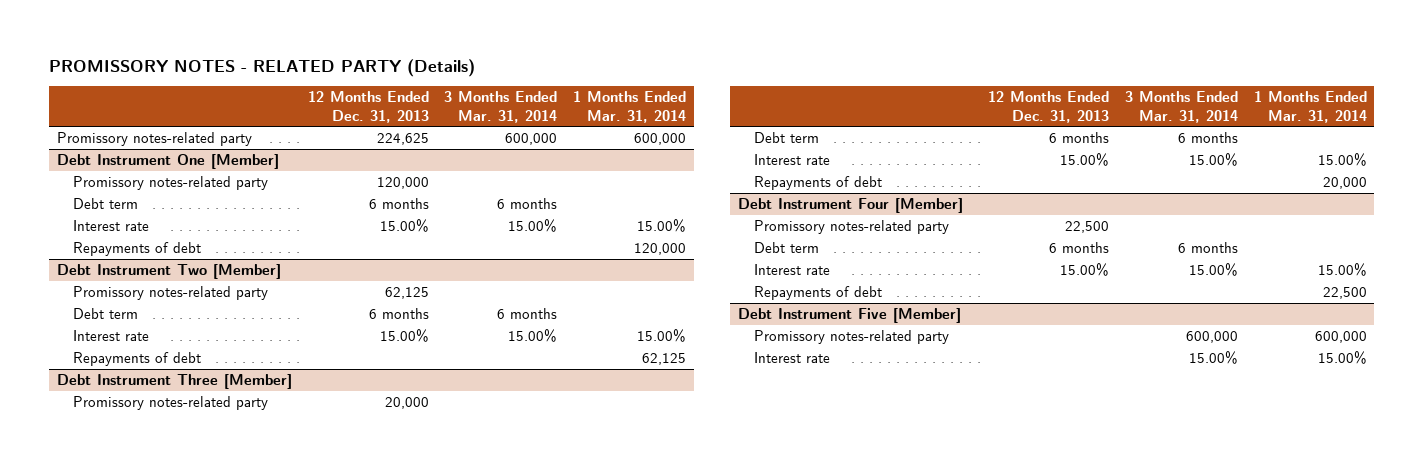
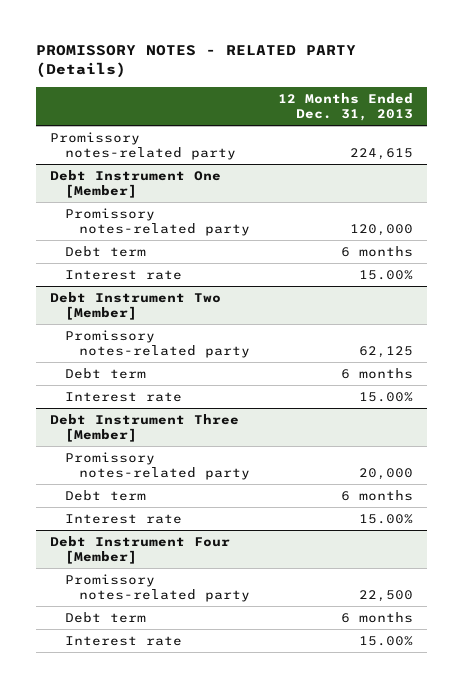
- | 12 Months Ended Dec. 31, 2013 | 3 Months Ended Mar. 31, 2014 | 1 Months Ended Mar. 31, 2014
+ | 12 Months Ended Dec. 31, 2013
- Promissory notes-related party | 224,625 | 600,000 | 600,000
+ Promissory notes-related party | 224,615
@ Debt Instrument One [Member]
- Repayments of debt | | | 120,000
@ Debt Instrument Two [Member]
- Repayments of debt | | | 62,125
@ Debt Instrument Three [Member]
- Repayments of debt | | | 20,000
@ Debt Instrument Four [Member]
- Repayments of debt | | | 22,500
- Debt Instrument Five [Member]
- Promissory notes-related party | | 600,000 | 600,000
- Interest rate | | 15.00% | 15.00%

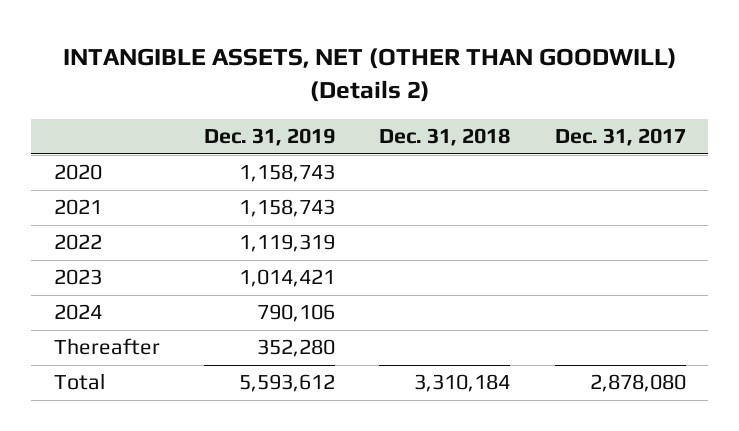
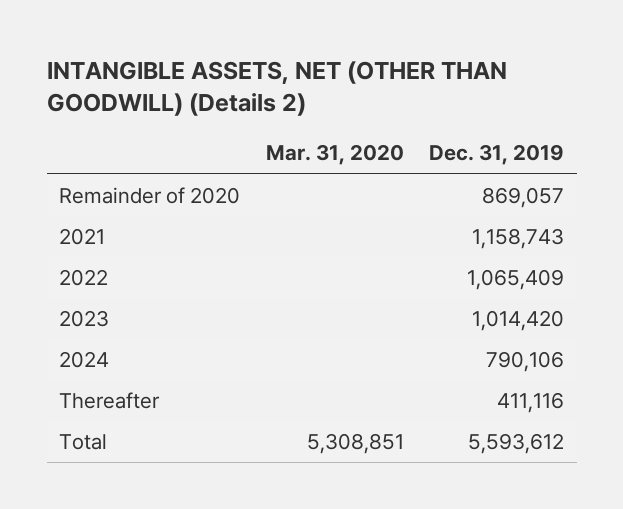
- | Dec. 31, 2019 | Dec. 31, 2018 | Dec. 31, 2017
+ | Mar. 31, 2020 | Dec. 31, 2019
- 2020 | 1,158,743 | |
+ Remainder of 2020 | | 869,057
- 2022 | 1,119,319 | |
- 2023 | 1,014,421 | |
+ 2022 | | 1,065,409
+ 2023 | | 1,014,420
- Thereafter | 352,280 | |
+ Thereafter | | 411,116

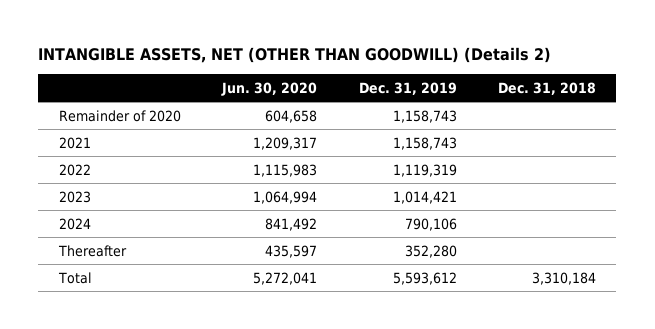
- | Mar. 31, 2020 | Dec. 31, 2019
+ | Jun. 30, 2020 | Dec. 31, 2019 | Dec. 31, 2018
- Remainder of 2020 | | 869,057
+ Remainder of 2020 | 604,658 | 1,158,743 |
- 2022 | | 1,065,409
- 2023 | | 1,014,420
+ 2022 | 1,115,983 | 1,119,319 |
+ 2023 | 1,064,994 | 1,014,421 |
- Thereafter | | 411,116
+ Thereafter | 435,597 | 352,280 |

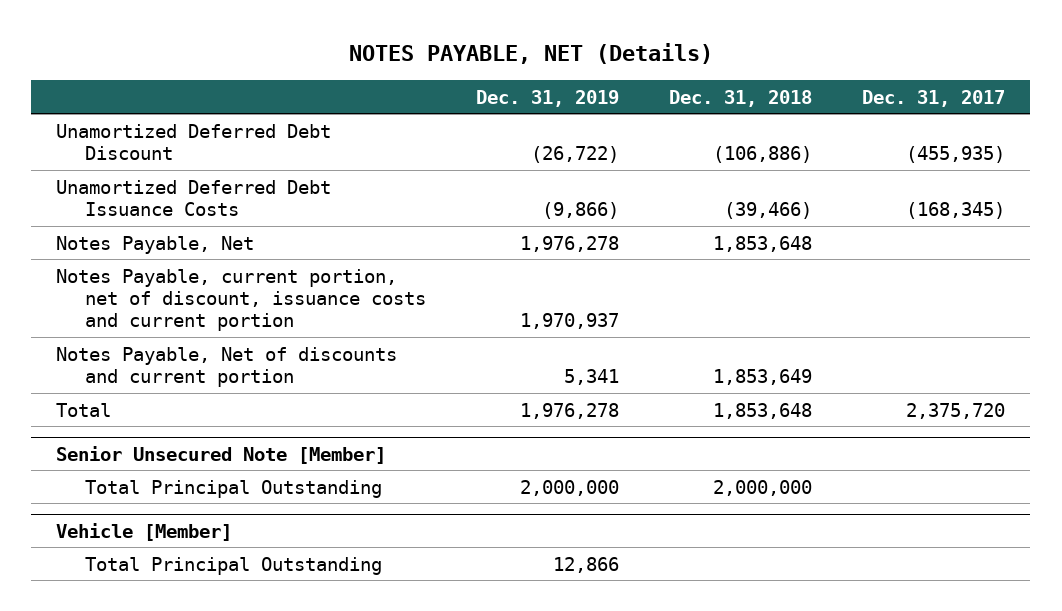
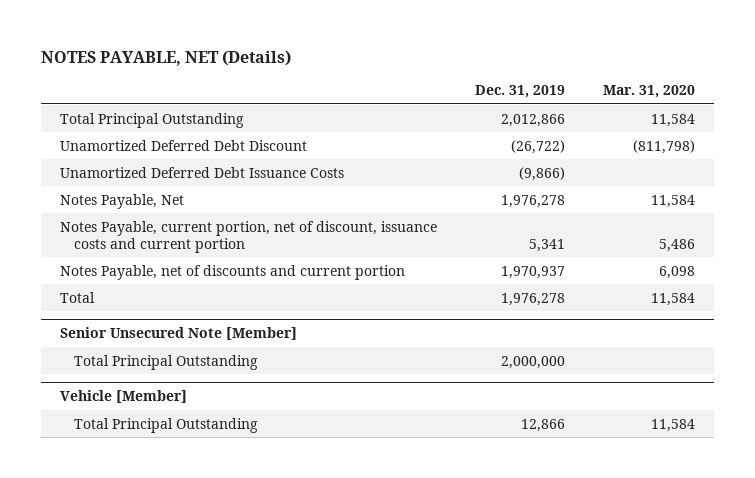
- | Dec. 31, 2019 | Dec. 31, 2018 | Dec. 31, 2017
+ | Dec. 31, 2019 | Mar. 31, 2020
+ Total Principal Outstanding | 2,012,866 | 11,584
- Notes Payable, current portion, net of discount, issuance costs and current portion | 1,970,937 | |
- Notes Payable, Net of discounts and current portion | 5,341 | 1,853,649 |
+ Notes Payable, current portion, net of discount, issuance costs and current portion | 5,341 | 5,486
+ Notes Payable, net of discounts and current portion | 1,970,937 | 6,098

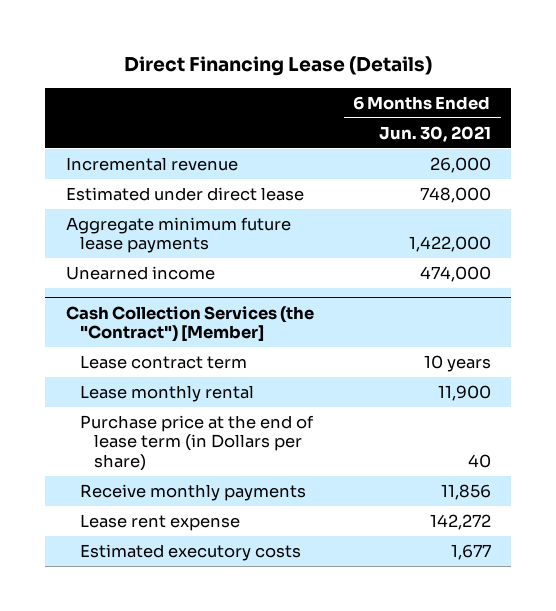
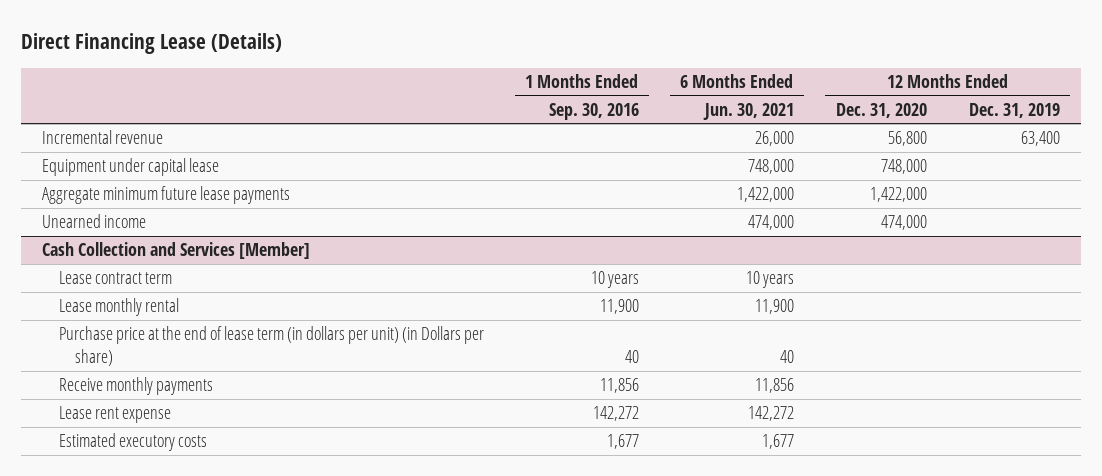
- | 6 Months Ended Jun. 30, 2021
+ | 1 Months Ended Sep. 30, 2016 | 6 Months Ended Jun. 30, 2021 | 12 Months Ended Dec. 31, 2020 | 12 Months Ended Dec. 31, 2019
- Estimated under direct lease | 748,000
+ Equipment under capital lease | | 748,000 | 748,000 |
- Cash Collection Services (the "Contract") [Member]
+ Cash Collection and Services [Member]
- Purchase price at the end of lease term (in Dollars per share) | 40
+ Purchase price at the end of lease term (in dollars per unit) (in Dollars per share) | 40 | 40 | |

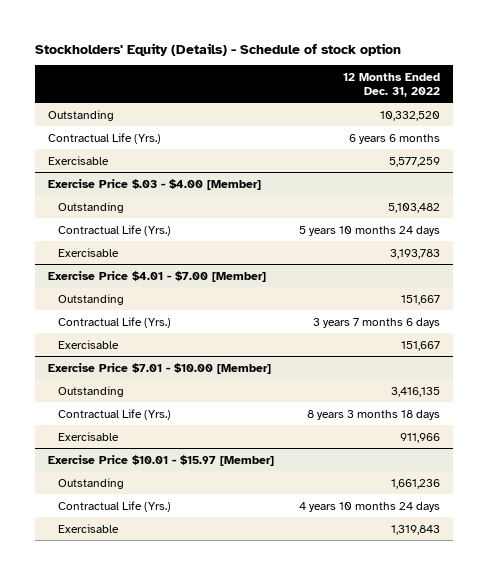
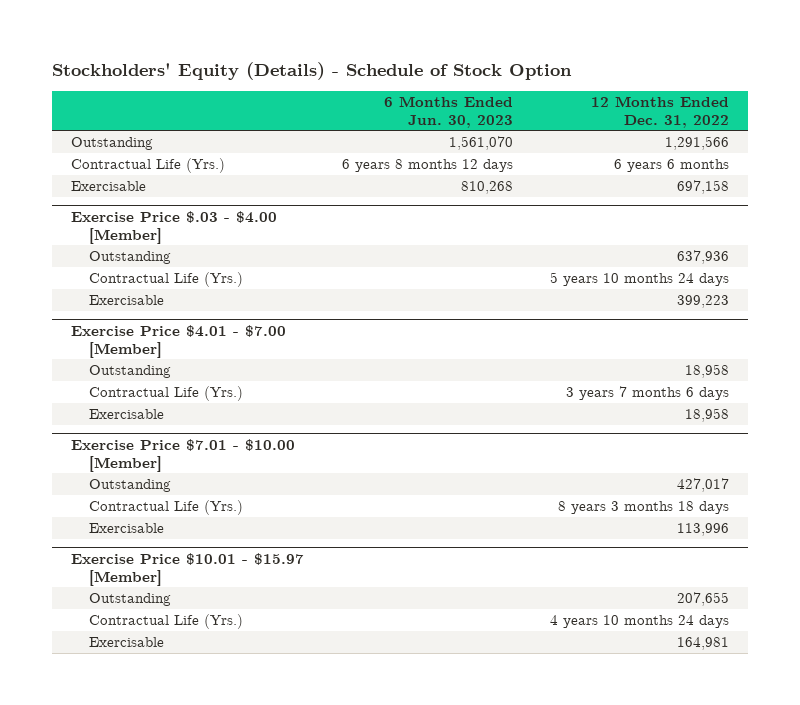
- Stockholders' Equity (Details) - Schedule of stock option
+ Stockholders' Equity (Details) - Schedule of Stock Option
- | 12 Months Ended Dec. 31, 2022
+ | 6 Months Ended Jun. 30, 2023 | 12 Months Ended Dec. 31, 2022
- Outstanding | 10,332,520
+ Outstanding | 1,561,070 | 1,291,566
- Exercisable | 5,577,259
+ Exercisable | 810,268 | 697,158
@ Exercise Price $.03 - $4.00 [Member]
- Outstanding | 5,103,482
+ Outstanding | | 637,936
- Exercisable | 3,193,783
+ Exercisable | | 399,223
@ Exercise Price $4.01 - $7.00 [Member]
- Outstanding | 151,667
+ Outstanding | | 18,958
- Exercisable | 151,667
+ Exercisable | | 18,958
@ Exercise Price $7.01 - $10.00 [Member]
- Outstanding | 3,416,135
+ Outstanding | | 427,017
- Exercisable | 911,966
+ Exercisable | | 113,996
@ Exercise Price $10.01 - $15.97 [Member]
- Outstanding | 1,661,236
+ Outstanding | | 207,655
- Exercisable | 1,319,843
+ Exercisable | | 164,981

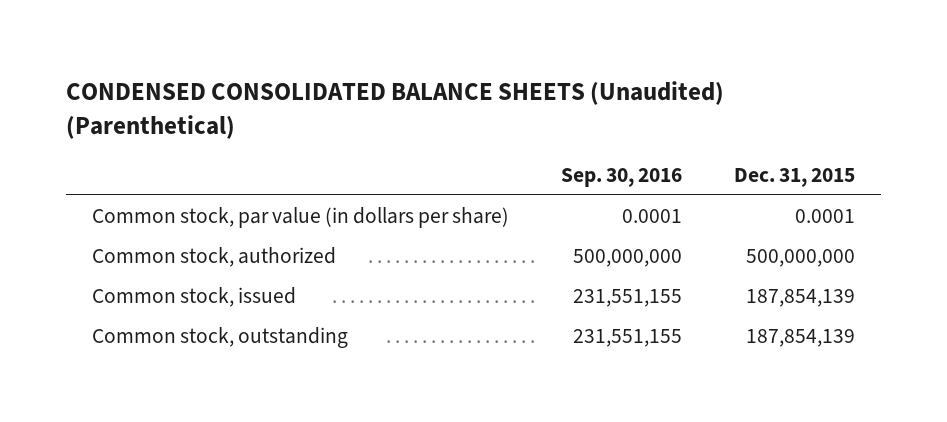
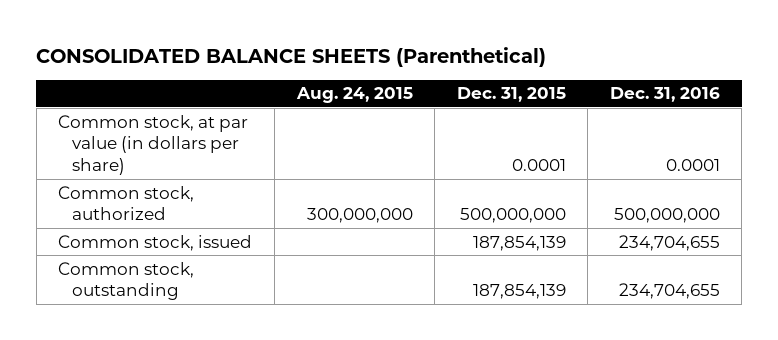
- CONDENSED CONSOLIDATED BALANCE SHEETS (Unaudited) (Parenthetical)
+ CONSOLIDATED BALANCE SHEETS (Parenthetical)
- | Sep. 30, 2016 | Dec. 31, 2015
+ | Aug. 24, 2015 | Dec. 31, 2015 | Dec. 31, 2016
- Common stock, par value (in dollars per share) | 0.0001 | 0.0001
+ Common stock, at par value (in dollars per share) | | 0.0001 | 0.0001

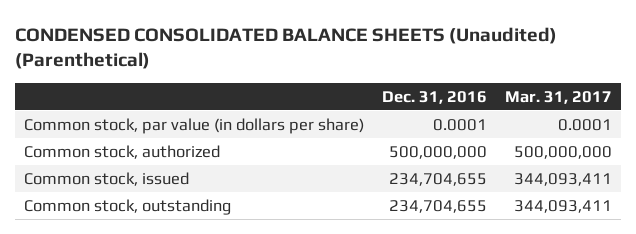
- CONSOLIDATED BALANCE SHEETS (Parenthetical)
+ CONDENSED CONSOLIDATED BALANCE SHEETS (Unaudited) (Parenthetical)
- | Aug. 24, 2015 | Dec. 31, 2015 | Dec. 31, 2016
+ | Dec. 31, 2016 | Mar. 31, 2017
- Common stock, at par value (in dollars per share) | | 0.0001 | 0.0001
+ Common stock, par value (in dollars per share) | 0.0001 | 0.0001

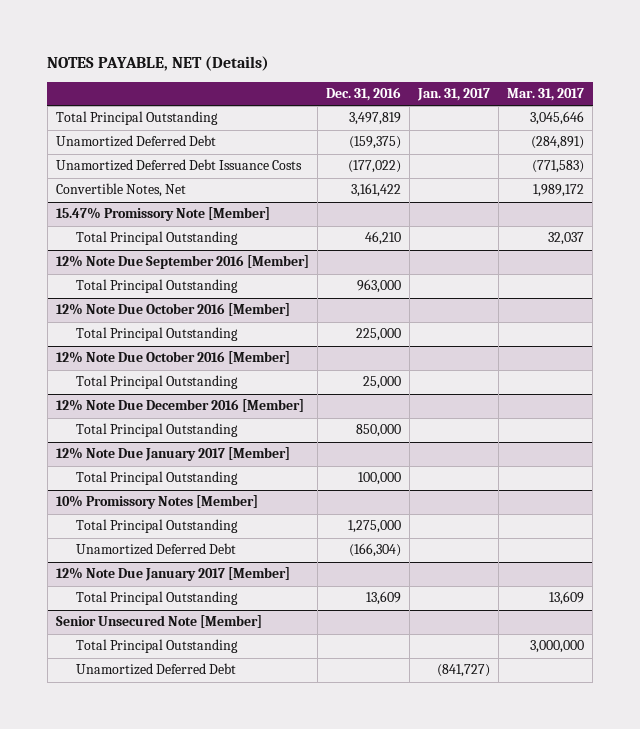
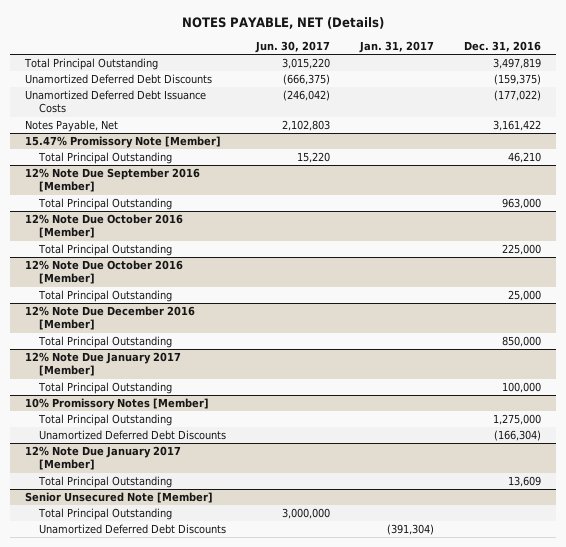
- | Dec. 31, 2016 | Jan. 31, 2017 | Mar. 31, 2017
+ | Jun. 30, 2017 | Jan. 31, 2017 | Dec. 31, 2016
- Unamortized Deferred Debt | (159,375) | | (284,891)
+ Unamortized Deferred Debt Discounts | (666,375) | | (159,375)
- Convertible Notes, Net | 3,161,422 | | 1,989,172
+ Notes Payable, Net | 2,102,803 | | 3,161,422
@ 10% Promissory Notes [Member]
- Unamortized Deferred Debt | (166,304) | |
+ Unamortized Deferred Debt Discounts | | | (166,304)
@ Senior Unsecured Note [Member]
- Unamortized Deferred Debt | | (841,727) |
+ Unamortized Deferred Debt Discounts | | (391,304) |

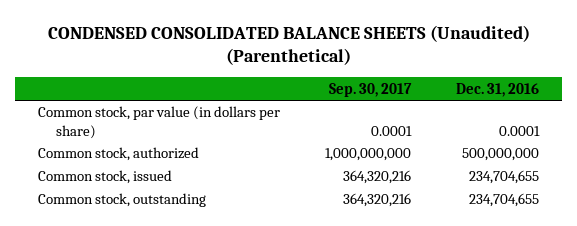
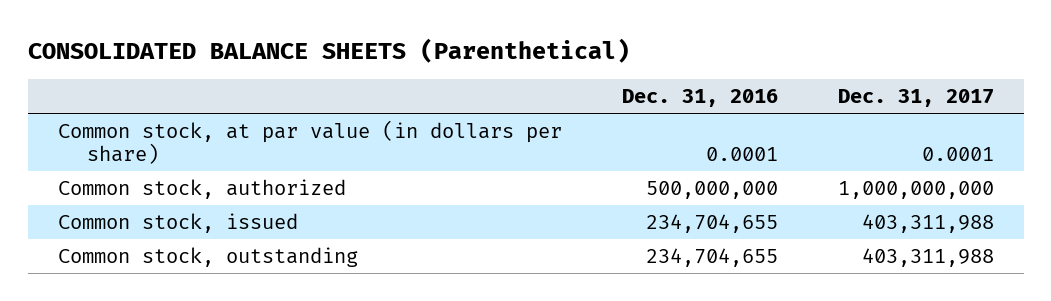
- CONDENSED CONSOLIDATED BALANCE SHEETS (Unaudited) (Parenthetical)
+ CONSOLIDATED BALANCE SHEETS (Parenthetical)
- | Sep. 30, 2017 | Dec. 31, 2016
+ | Dec. 31, 2016 | Dec. 31, 2017
- Common stock, par value (in dollars per share) | 0.0001 | 0.0001
+ Common stock, at par value (in dollars per share) | 0.0001 | 0.0001

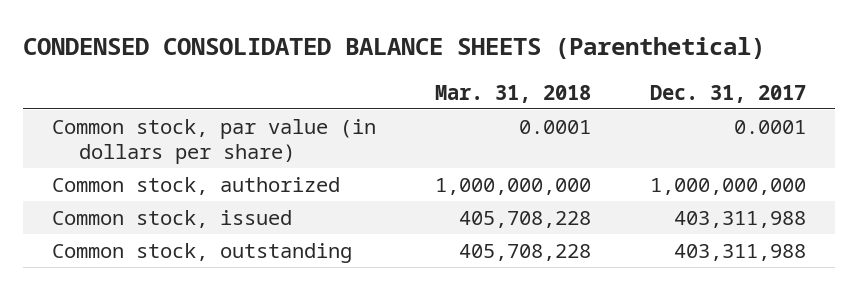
- CONSOLIDATED BALANCE SHEETS (Parenthetical)
+ CONDENSED CONSOLIDATED BALANCE SHEETS (Parenthetical)
- | Dec. 31, 2016 | Dec. 31, 2017
+ | Mar. 31, 2018 | Dec. 31, 2017
- Common stock, at par value (in dollars per share) | 0.0001 | 0.0001
+ Common stock, par value (in dollars per share) | 0.0001 | 0.0001

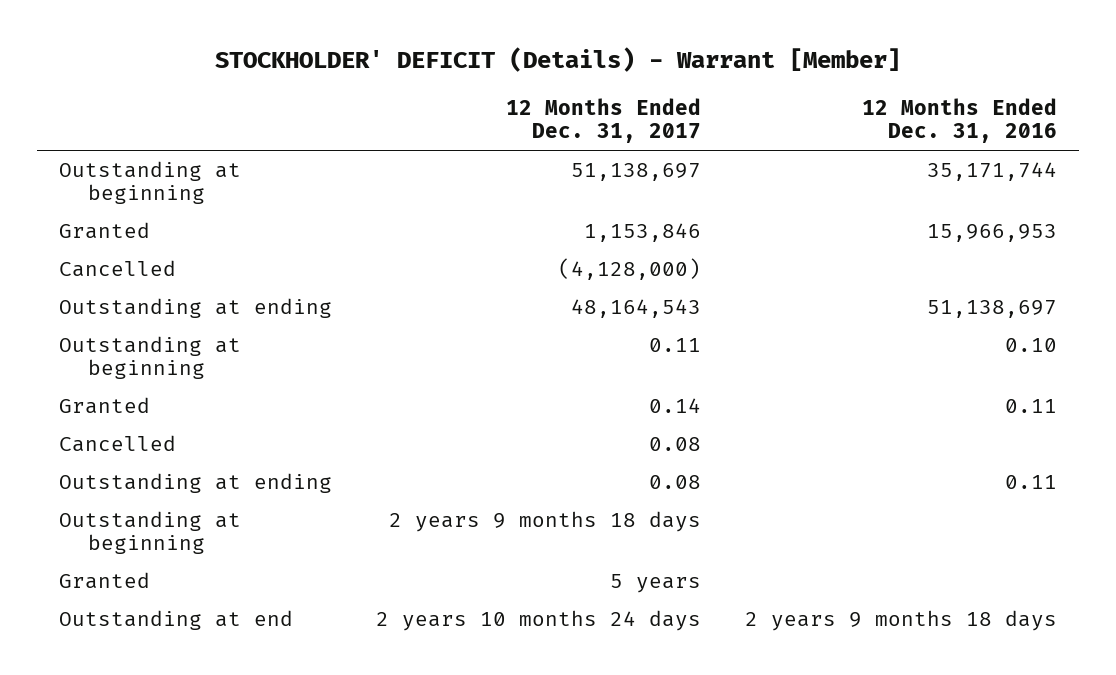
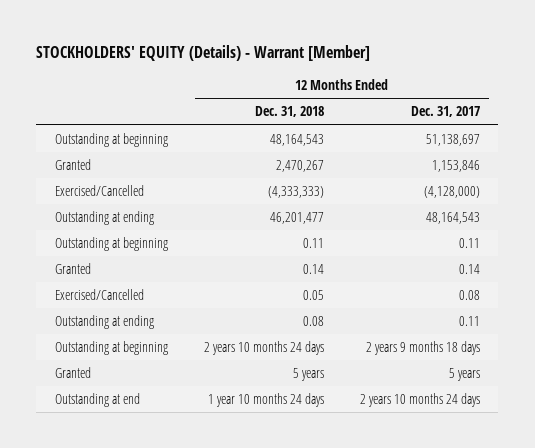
- STOCKHOLDER' DEFICIT (Details) - Warrant [Member]
+ STOCKHOLDERS' EQUITY (Details) - Warrant [Member]
- | 12 Months Ended Dec. 31, 2017 | 12 Months Ended Dec. 31, 2016
+ | 12 Months Ended Dec. 31, 2018 | 12 Months Ended Dec. 31, 2017
- Cancelled | (4,128,000) |
+ Exercised/Cancelled | (4,333,333) | (4,128,000)
- Cancelled | 0.08 |
- Outstanding at ending | 0.08 | 0.11
+ Exercised/Cancelled | 0.05 | 0.08
+ Outstanding at ending | 0.08 | 0.11

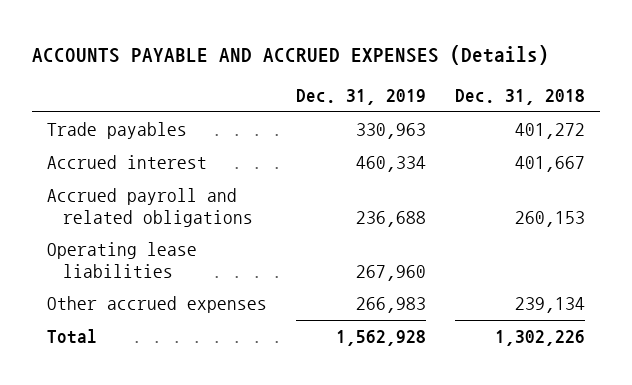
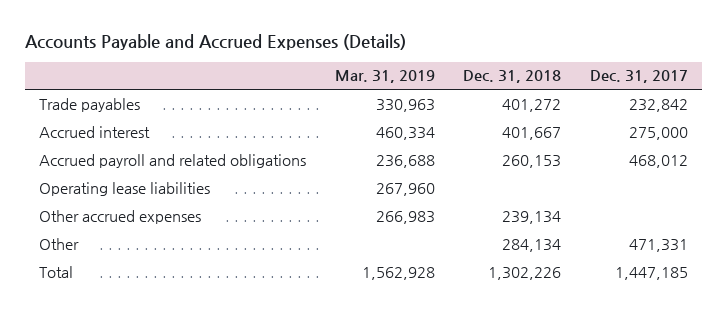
- ACCOUNTS PAYABLE AND ACCRUED EXPENSES (Details)
+ Accounts Payable and Accrued Expenses (Details)
- | Dec. 31, 2019 | Dec. 31, 2018
+ | Mar. 31, 2019 | Dec. 31, 2018 | Dec. 31, 2017
+ Other | | 284,134 | 471,331

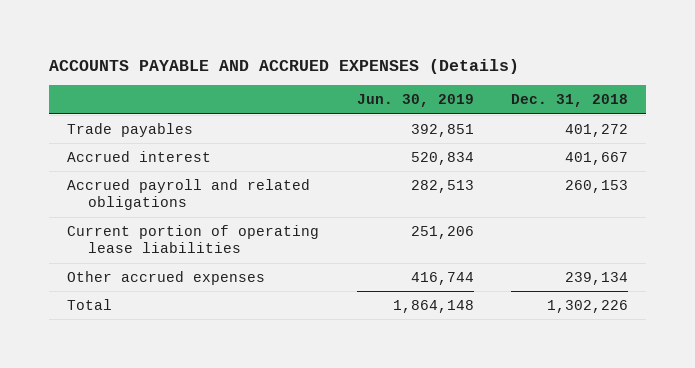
- Accounts Payable and Accrued Expenses (Details)
+ ACCOUNTS PAYABLE AND ACCRUED EXPENSES (Details)
- | Mar. 31, 2019 | Dec. 31, 2018 | Dec. 31, 2017
+ | Jun. 30, 2019 | Dec. 31, 2018
- Operating lease liabilities | 267,960 | |
+ Current portion of operating lease liabilities | 251,206 |
- Other | | 284,134 | 471,331

